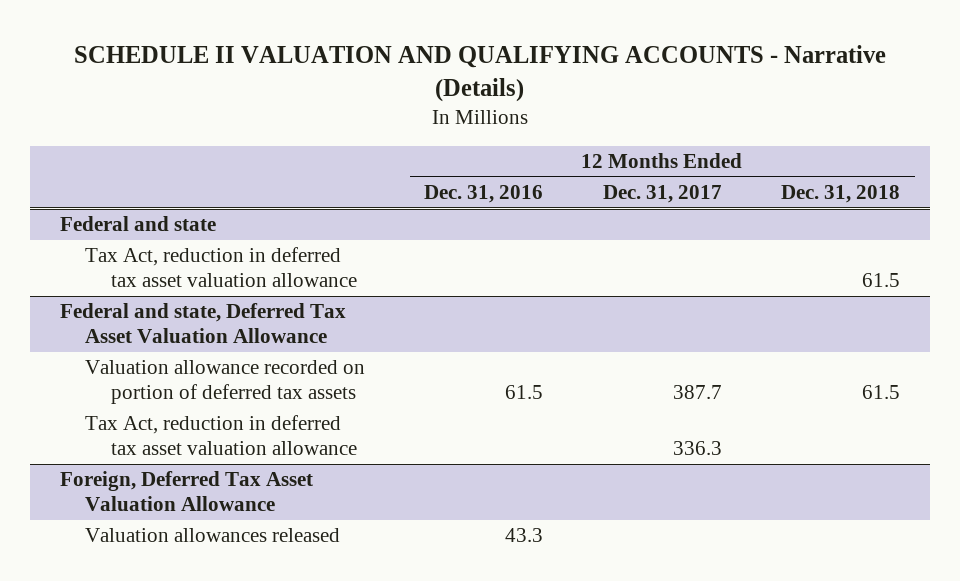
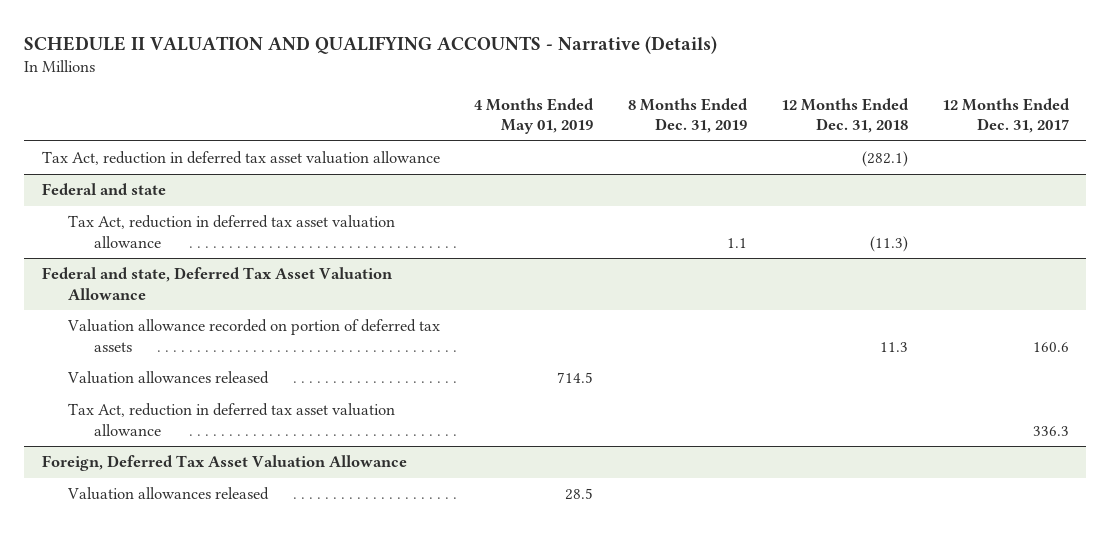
- | 12 Months Ended Dec. 31, 2016 | 12 Months Ended Dec. 31, 2017 | 12 Months Ended Dec. 31, 2018
+ | 4 Months Ended May 01, 2019 | 8 Months Ended Dec. 31, 2019 | 12 Months Ended Dec. 31, 2018 | 12 Months Ended Dec. 31, 2017
+ Tax Act, reduction in deferred tax asset valuation allowance | | | (282.1) |
@ Federal and state
- Tax Act, reduction in deferred tax asset valuation allowance | | | 61.5
+ Tax Act, reduction in deferred tax asset valuation allowance | | 1.1 | (11.3) |
@ Federal and state, Deferred Tax Asset Valuation Allowance
- Valuation allowance recorded on portion of deferred tax assets | 61.5 | 387.7 | 61.5
+ Valuation allowance recorded on portion of deferred tax assets | | | 11.3 | 160.6
+ Valuation allowances released | 714.5 | | |

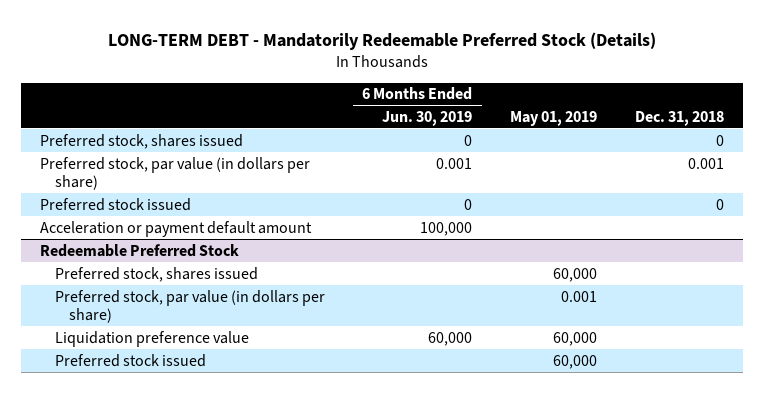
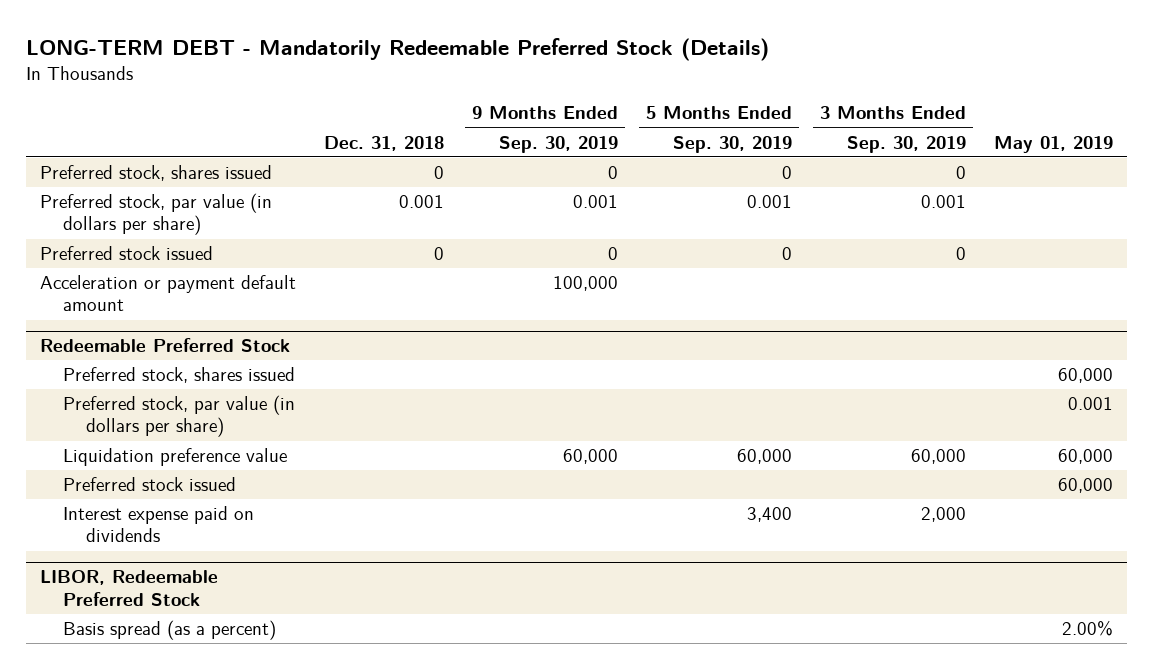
- | 6 Months Ended Jun. 30, 2019 | May 01, 2019 | Dec. 31, 2018
+ | Dec. 31, 2018 | 9 Months Ended Sep. 30, 2019 | 5 Months Ended Sep. 30, 2019 | 3 Months Ended Sep. 30, 2019 | May 01, 2019
@ Redeemable Preferred Stock
+ Interest expense paid on dividends | | | 3,400 | 2,000 |
+ LIBOR, Redeemable Preferred Stock
+ Basis spread (as a percent) | | | | | 2.00%

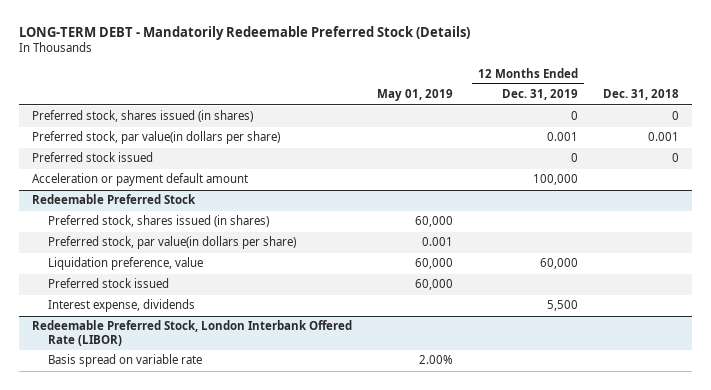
- | Dec. 31, 2018 | 9 Months Ended Sep. 30, 2019 | 5 Months Ended Sep. 30, 2019 | 3 Months Ended Sep. 30, 2019 | May 01, 2019
+ | May 01, 2019 | 12 Months Ended Dec. 31, 2019 | Dec. 31, 2018
- Preferred stock, shares issued | 0 | 0 | 0 | 0 |
- Preferred stock, par value (in dollars per share) | 0.001 | 0.001 | 0.001 | 0.001 |
+ Preferred stock, shares issued (in shares) | | 0 | 0
+ Preferred stock, par value(in dollars per share) | | 0.001 | 0.001
@ Redeemable Preferred Stock
- Preferred stock, shares issued | | | | | 60,000
- Preferred stock, par value (in dollars per share) | | | | | 0.001
- Liquidation preference value | | 60,000 | 60,000 | 60,000 | 60,000
+ Preferred stock, shares issued (in shares) | 60,000 | |
+ Preferred stock, par value(in dollars per share) | 0.001 | |
+ Liquidation preference, value | 60,000 | 60,000 |
- Interest expense paid on dividends | | | 3,400 | 2,000 |
- LIBOR, Redeemable Preferred Stock
- Basis spread (as a percent) | | | | | 2.00%
@ Redeemable Preferred Stock
+ Interest expense, dividends | | 5,500 |
+ Redeemable Preferred Stock, London Interbank Offered Rate (LIBOR)
+ Basis spread on variable rate | 2.00% | |

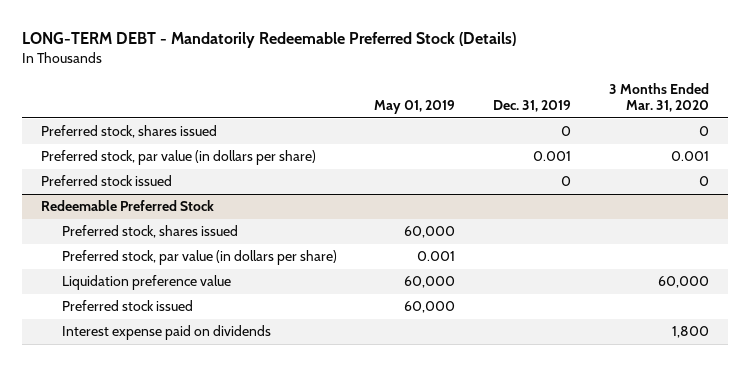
- | May 01, 2019 | 12 Months Ended Dec. 31, 2019 | Dec. 31, 2018
+ | May 01, 2019 | Dec. 31, 2019 | 3 Months Ended Mar. 31, 2020
- Preferred stock, shares issued (in shares) | | 0 | 0
- Preferred stock, par value(in dollars per share) | | 0.001 | 0.001
+ Preferred stock, shares issued | | 0 | 0
+ Preferred stock, par value (in dollars per share) | | 0.001 | 0.001
- Acceleration or payment default amount | | 100,000 |
@ Redeemable Preferred Stock
- Preferred stock, shares issued (in shares) | 60,000 | |
- Preferred stock, par value(in dollars per share) | 0.001 | |
- Liquidation preference, value | 60,000 | 60,000 |
+ Preferred stock, shares issued | 60,000 | |
+ Preferred stock, par value (in dollars per share) | 0.001 | |
+ Liquidation preference value | 60,000 | | 60,000
- Interest expense, dividends | | 5,500 |
- Redeemable Preferred Stock, London Interbank Offered Rate (LIBOR)
- Basis spread on variable rate | 2.00% | |
@ Redeemable Preferred Stock
+ Interest expense paid on dividends | | | 1,800

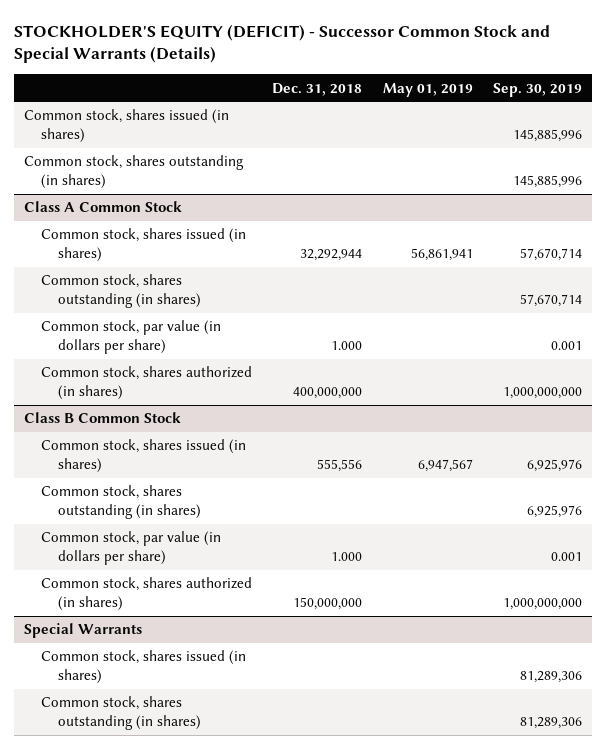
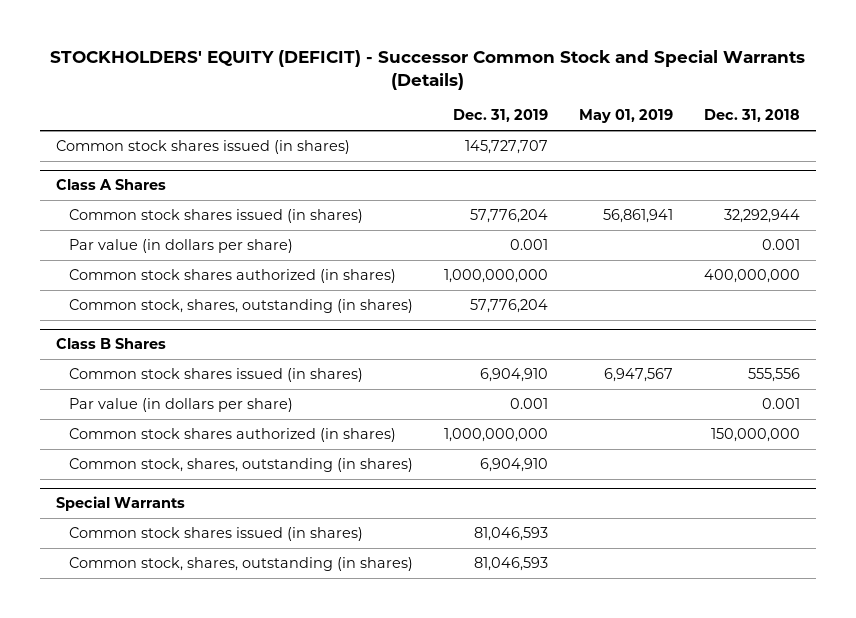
- STOCKHOLDER'S EQUITY (DEFICIT) - Successor Common Stock and Special Warrants (Details)
+ STOCKHOLDERS' EQUITY (DEFICIT) - Successor Common Stock and Special Warrants (Details)
- | Dec. 31, 2018 | May 01, 2019 | Sep. 30, 2019
+ | Dec. 31, 2019 | May 01, 2019 | Dec. 31, 2018
- Common stock, shares issued (in shares) | | | 145,885,996
- Common stock, shares outstanding (in shares) | | | 145,885,996
- Class A Common Stock
- Common stock, shares issued (in shares) | 32,292,944 | 56,861,941 | 57,670,714
- Common stock, shares outstanding (in shares) | | | 57,670,714
- Common stock, par value (in dollars per share) | 1.000 | | 0.001
- Common stock, shares authorized (in shares) | 400,000,000 | | 1,000,000,000
- Class B Common Stock
- Common stock, shares issued (in shares) | 555,556 | 6,947,567 | 6,925,976
- Common stock, shares outstanding (in shares) | | | 6,925,976
- Common stock, par value (in dollars per share) | 1.000 | | 0.001
- Common stock, shares authorized (in shares) | 150,000,000 | | 1,000,000,000
+ Common stock shares issued (in shares) | 145,727,707 | |
+ Class A Shares
+ Common stock shares issued (in shares) | 57,776,204 | 56,861,941 | 32,292,944
+ Par value (in dollars per share) | 0.001 | | 0.001
+ Common stock shares authorized (in shares) | 1,000,000,000 | | 400,000,000
+ Common stock, shares, outstanding (in shares) | 57,776,204 | |
+ Class B Shares
+ Common stock shares issued (in shares) | 6,904,910 | 6,947,567 | 555,556
+ Par value (in dollars per share) | 0.001 | | 0.001
+ Common stock shares authorized (in shares) | 1,000,000,000 | | 150,000,000
+ Common stock, shares, outstanding (in shares) | 6,904,910 | |
@ Special Warrants
- Common stock, shares issued (in shares) | | | 81,289,306
- Common stock, shares outstanding (in shares) | | | 81,289,306
+ Common stock shares issued (in shares) | 81,046,593 | |
+ Common stock, shares, outstanding (in shares) | 81,046,593 | |

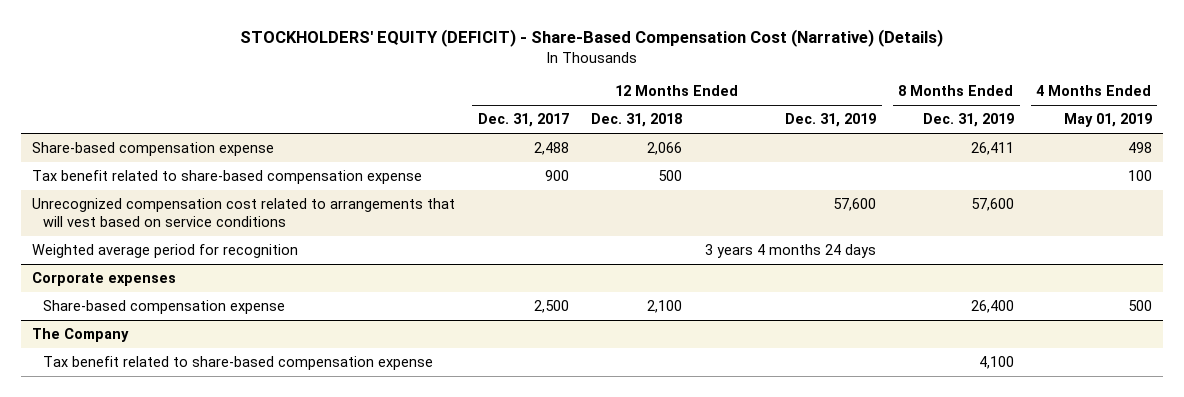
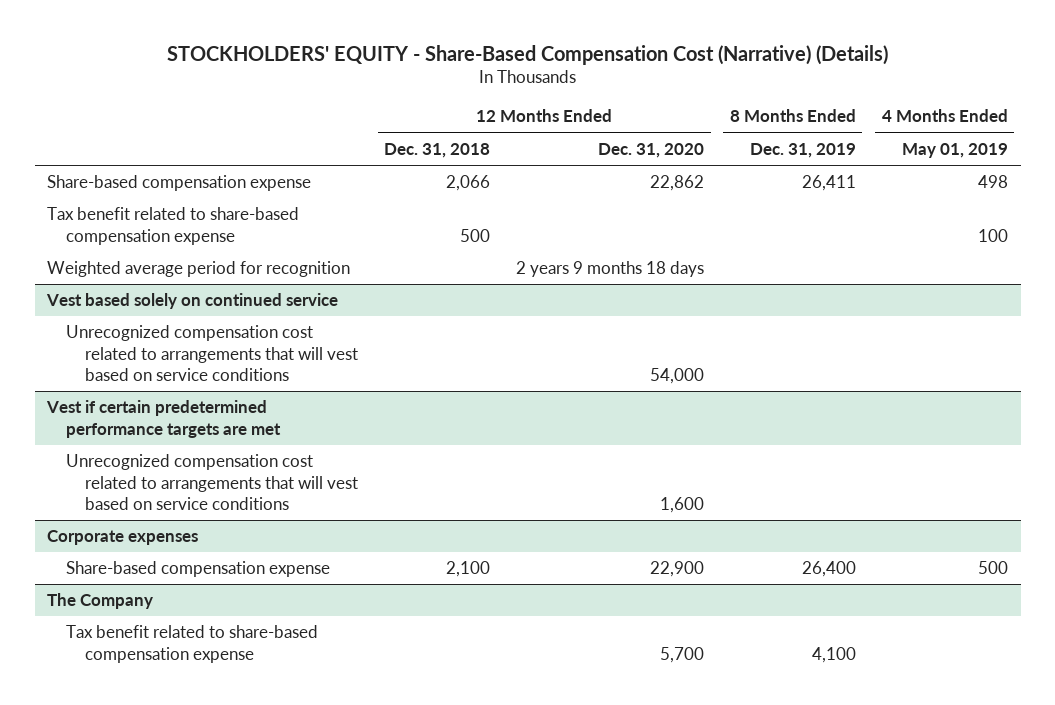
- STOCKHOLDERS' EQUITY (DEFICIT) - Share-Based Compensation Cost (Narrative) (Details)
+ STOCKHOLDERS' EQUITY - Share-Based Compensation Cost (Narrative) (Details)
- | 12 Months Ended Dec. 31, 2017 | 12 Months Ended Dec. 31, 2018 | 12 Months Ended Dec. 31, 2019 | 8 Months Ended Dec. 31, 2019 | 4 Months Ended May 01, 2019
+ | 12 Months Ended Dec. 31, 2018 | 12 Months Ended Dec. 31, 2020 | 8 Months Ended Dec. 31, 2019 | 4 Months Ended May 01, 2019
- Unrecognized compensation cost related to arrangements that will vest based on service conditions | | | 57,600 | 57,600 |
+ Vest based solely on continued service
+ Unrecognized compensation cost related to arrangements that will vest based on service conditions | | 54,000 | |
+ Vest if certain predetermined performance targets are met
+ Unrecognized compensation cost related to arrangements that will vest based on service conditions | | 1,600 | |

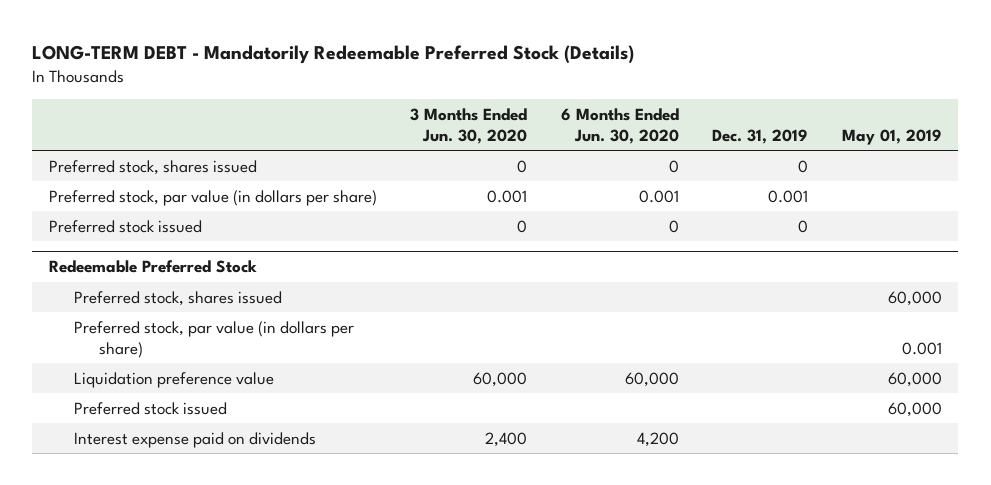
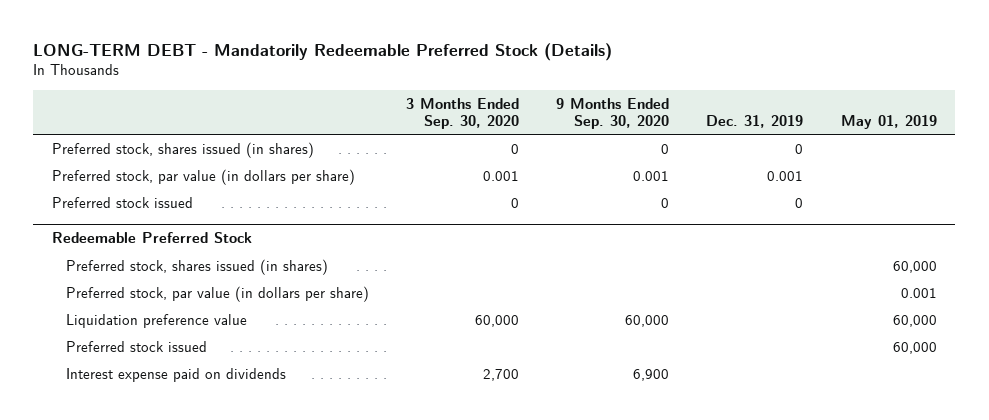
- | 3 Months Ended Jun. 30, 2020 | 6 Months Ended Jun. 30, 2020 | Dec. 31, 2019 | May 01, 2019
+ | 3 Months Ended Sep. 30, 2020 | 9 Months Ended Sep. 30, 2020 | Dec. 31, 2019 | May 01, 2019
- Preferred stock, shares issued | 0 | 0 | 0 |
+ Preferred stock, shares issued (in shares) | 0 | 0 | 0 |
@ Redeemable Preferred Stock
- Preferred stock, shares issued | | | | 60,000
+ Preferred stock, shares issued (in shares) | | | | 60,000

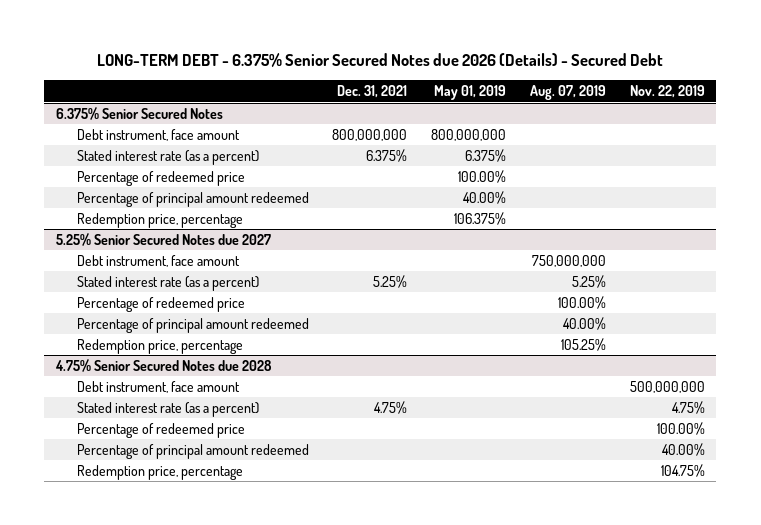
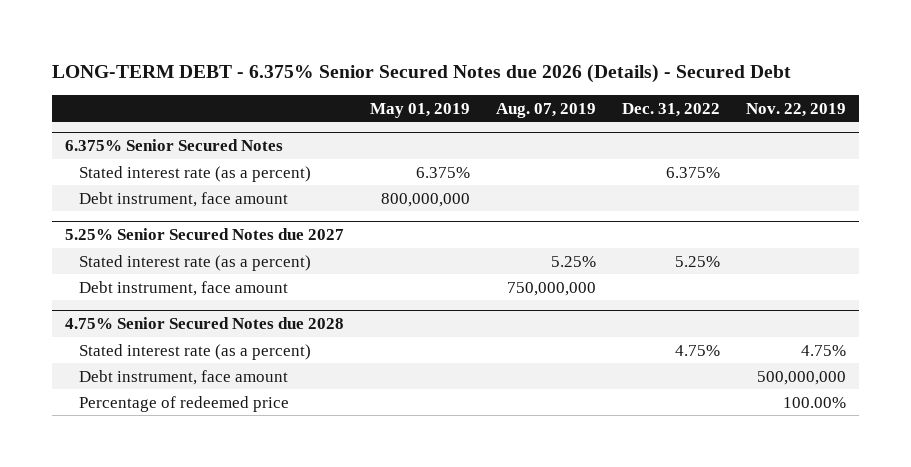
- | Dec. 31, 2021 | May 01, 2019 | Aug. 07, 2019 | Nov. 22, 2019
+ | May 01, 2019 | Aug. 07, 2019 | Dec. 31, 2022 | Nov. 22, 2019
@ 6.375% Senior Secured Notes
- Percentage of redeemed price | | 100.00% | |
- Percentage of principal amount redeemed | | 40.00% | |
- Redemption price, percentage | | 106.375% | |
moved down: Debt instrument, face amount | 800,000,000 | | |
@ 5.25% Senior Secured Notes due 2027
- Percentage of redeemed price | | | 100.00% |
- Percentage of principal amount redeemed | | | 40.00% |
- Redemption price, percentage | | | 105.25% |
moved down: Debt instrument, face amount | | 750,000,000 | |
@ 4.75% Senior Secured Notes due 2028
moved down: Debt instrument, face amount | | | | 500,000,000
- Percentage of principal amount redeemed | | | | 40.00%
- Redemption price, percentage | | | | 104.75%

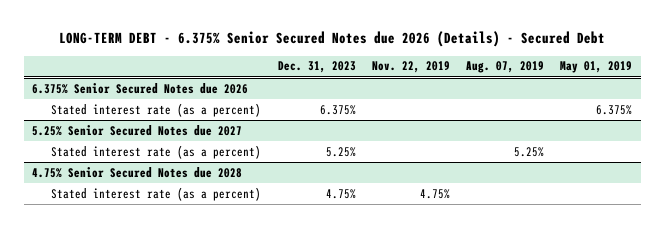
- | May 01, 2019 | Aug. 07, 2019 | Dec. 31, 2022 | Nov. 22, 2019
+ | Dec. 31, 2023 | Nov. 22, 2019 | Aug. 07, 2019 | May 01, 2019
- 6.375% Senior Secured Notes
+ 6.375% Senior Secured Notes due 2026
- Debt instrument, face amount | 800,000,000 | | |
@ 5.25% Senior Secured Notes due 2027
- Debt instrument, face amount | | 750,000,000 | |
@ 4.75% Senior Secured Notes due 2028
- Debt instrument, face amount | | | | 500,000,000
- Percentage of redeemed price | | | | 100.00%

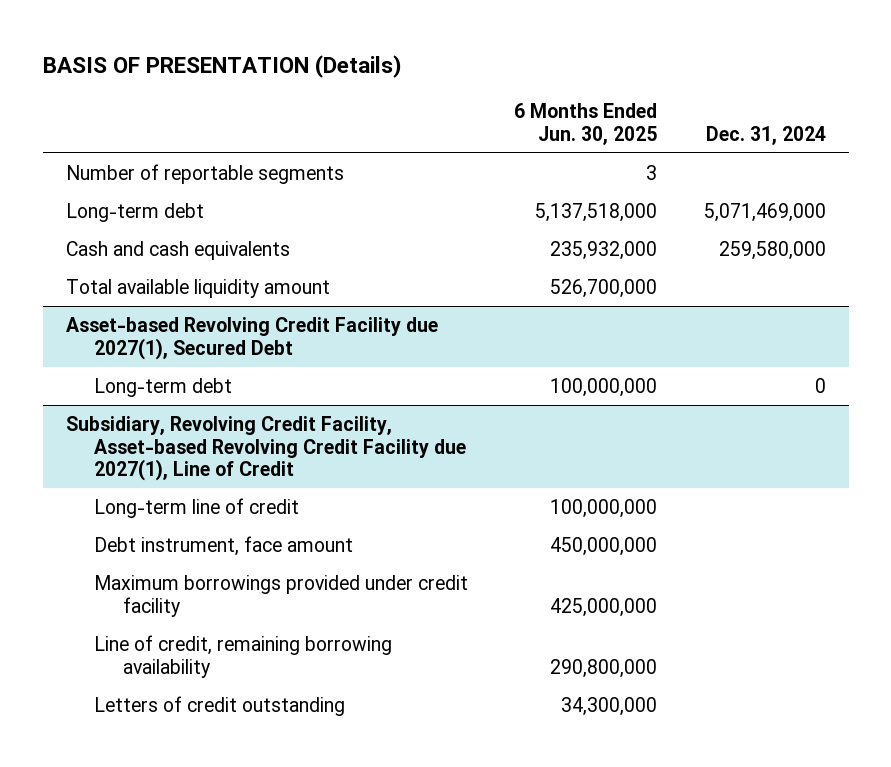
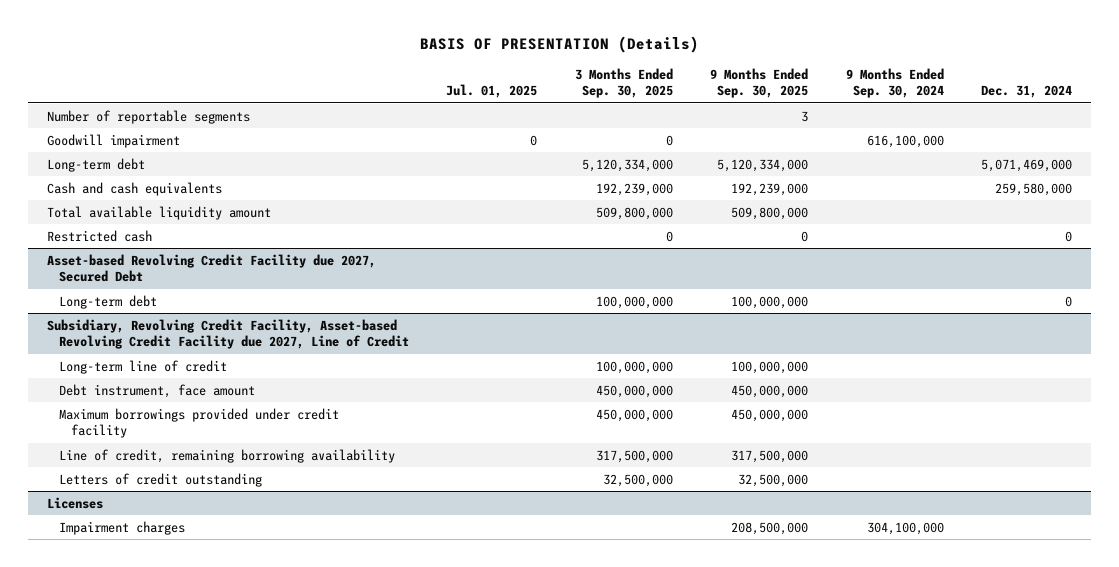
- | 6 Months Ended Jun. 30, 2025 | Dec. 31, 2024
+ | Jul. 01, 2025 | 3 Months Ended Sep. 30, 2025 | 9 Months Ended Sep. 30, 2025 | 9 Months Ended Sep. 30, 2024 | Dec. 31, 2024
+ Goodwill impairment | 0 | 0 | | 616,100,000 |
- Asset-based Revolving Credit Facility due 2027(1), Secured Debt
+ Restricted cash | | 0 | 0 | | 0
+ Asset-based Revolving Credit Facility due 2027, Secured Debt
- Subsidiary, Revolving Credit Facility, Asset-based Revolving Credit Facility due 2027(1), Line of Credit
+ Subsidiary, Revolving Credit Facility, Asset-based Revolving Credit Facility due 2027, Line of Credit
+ Licenses
+ Impairment charges | | | 208,500,000 | 304,100,000 |

